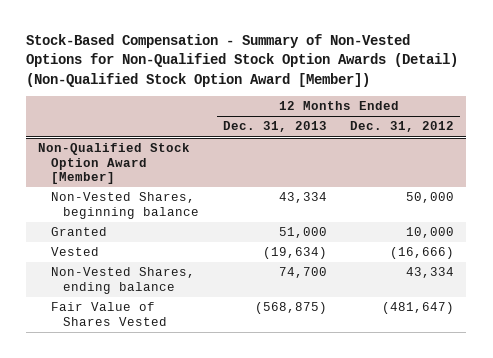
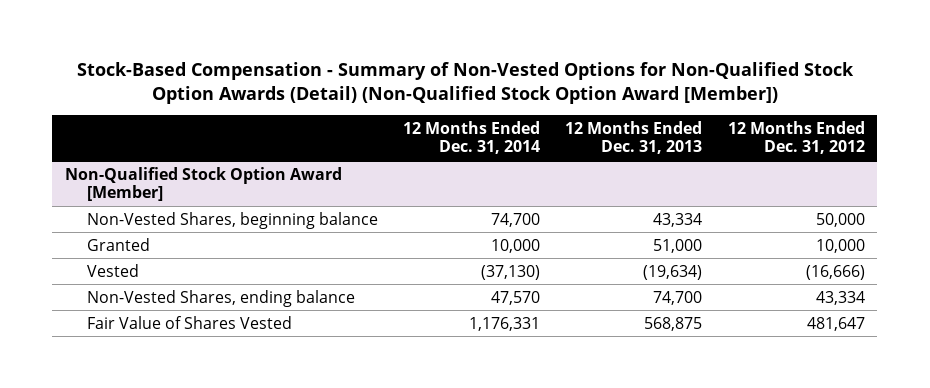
- | 12 Months Ended Dec. 31, 2013 | 12 Months Ended Dec. 31, 2012
+ | 12 Months Ended Dec. 31, 2014 | 12 Months Ended Dec. 31, 2013 | 12 Months Ended Dec. 31, 2012
@ Non-Qualified Stock Option Award [Member]
- Fair Value of Shares Vested | (568,875) | (481,647)
+ Fair Value of Shares Vested | 1,176,331 | 568,875 | 481,647

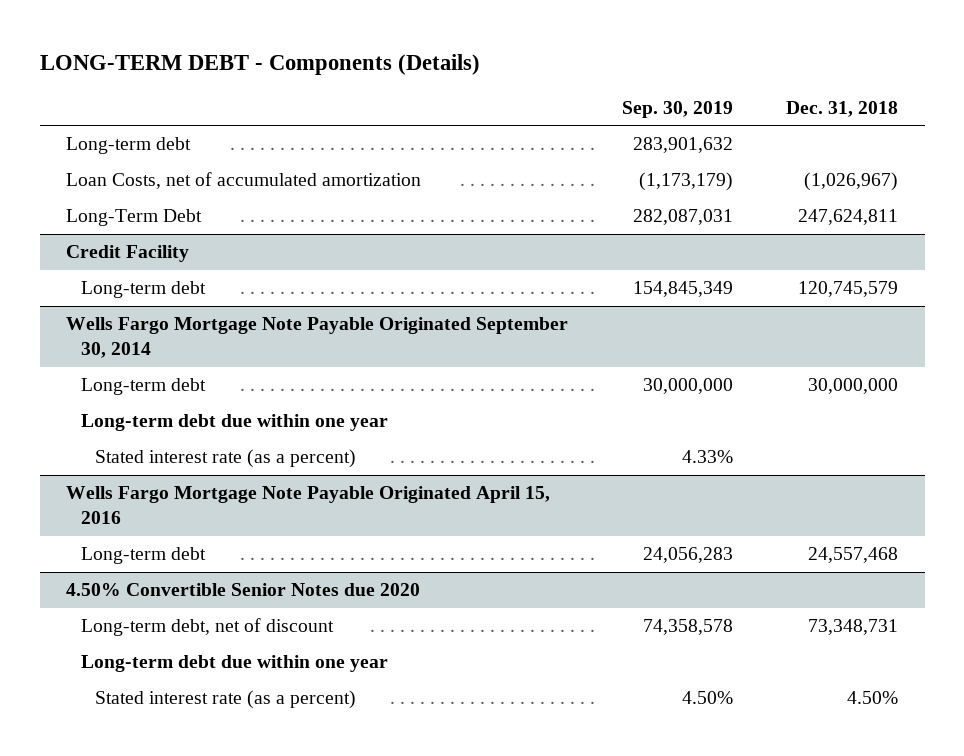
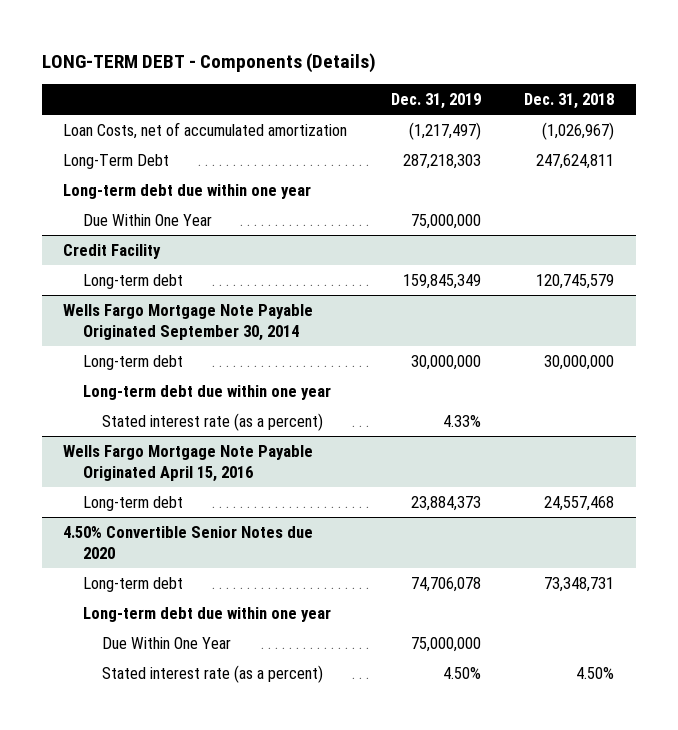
- | Sep. 30, 2019 | Dec. 31, 2018
+ | Dec. 31, 2019 | Dec. 31, 2018
- Long-term debt | 283,901,632 |
+ Long-term debt due within one year
+ Due Within One Year | 75,000,000 |
@ 4.50% Convertible Senior Notes due 2020
- Long-term debt, net of discount | 74,358,578 | 73,348,731
+ Long-term debt | 74,706,078 | 73,348,731
+ Due Within One Year | 75,000,000 |

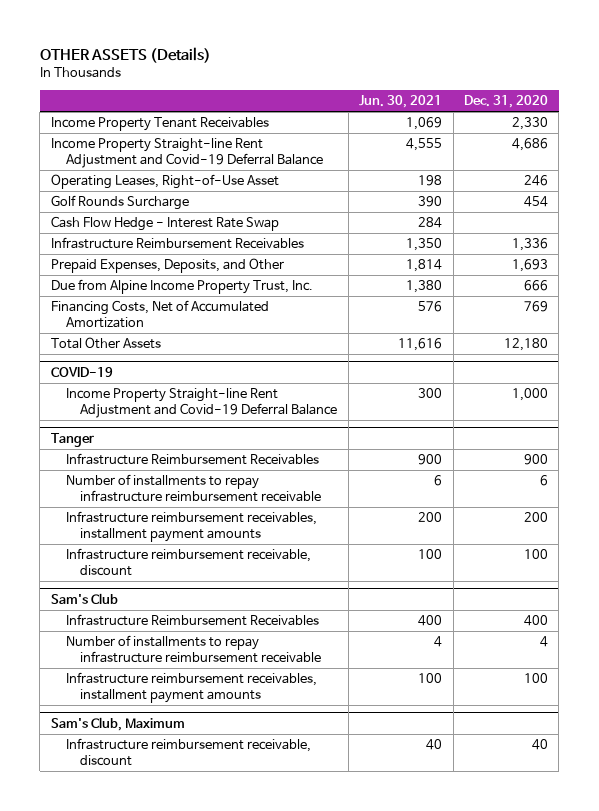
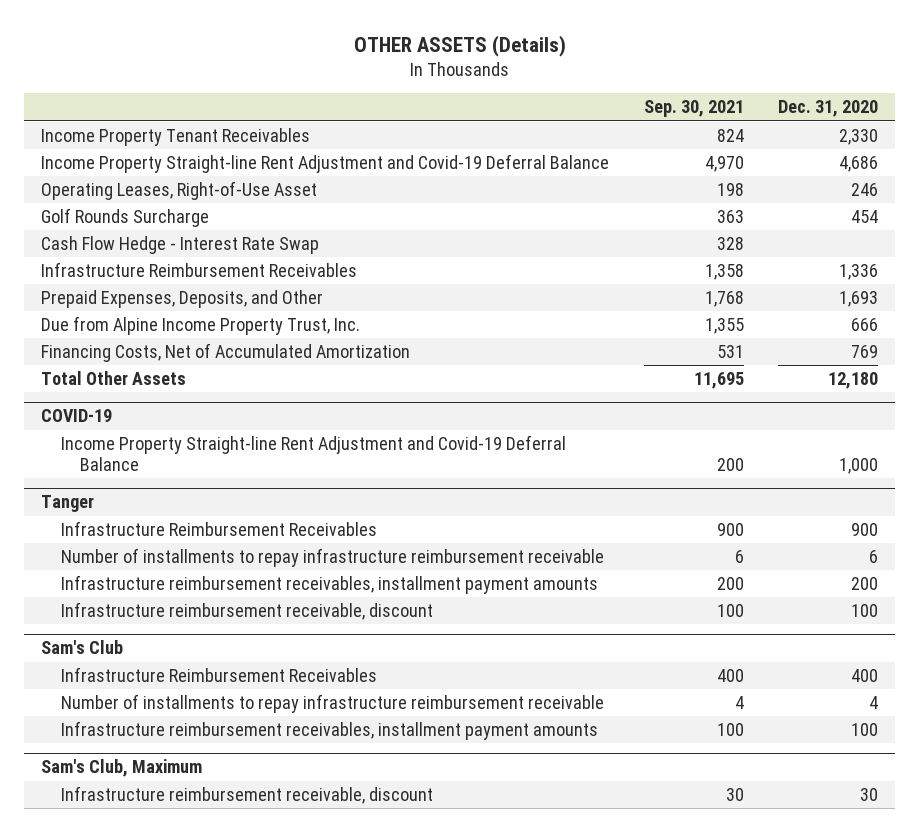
- | Jun. 30, 2021 | Dec. 31, 2020
+ | Sep. 30, 2021 | Dec. 31, 2020
@ Sam's Club, Maximum
- Infrastructure reimbursement receivable, discount | 40 | 40
+ Infrastructure reimbursement receivable, discount | 30 | 30

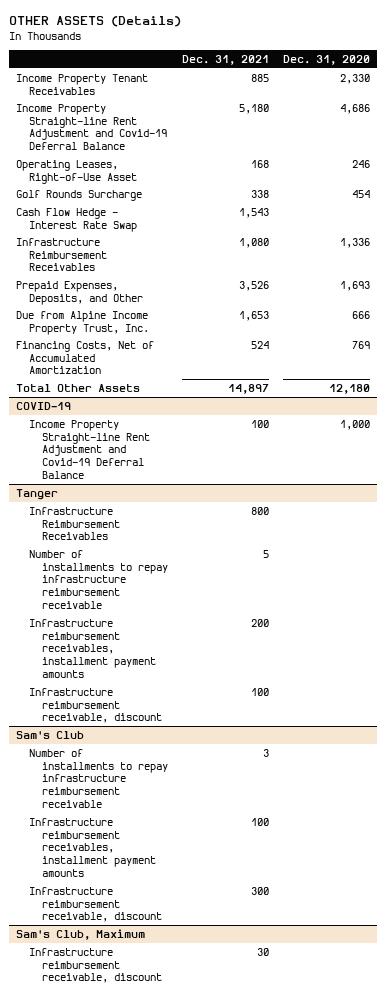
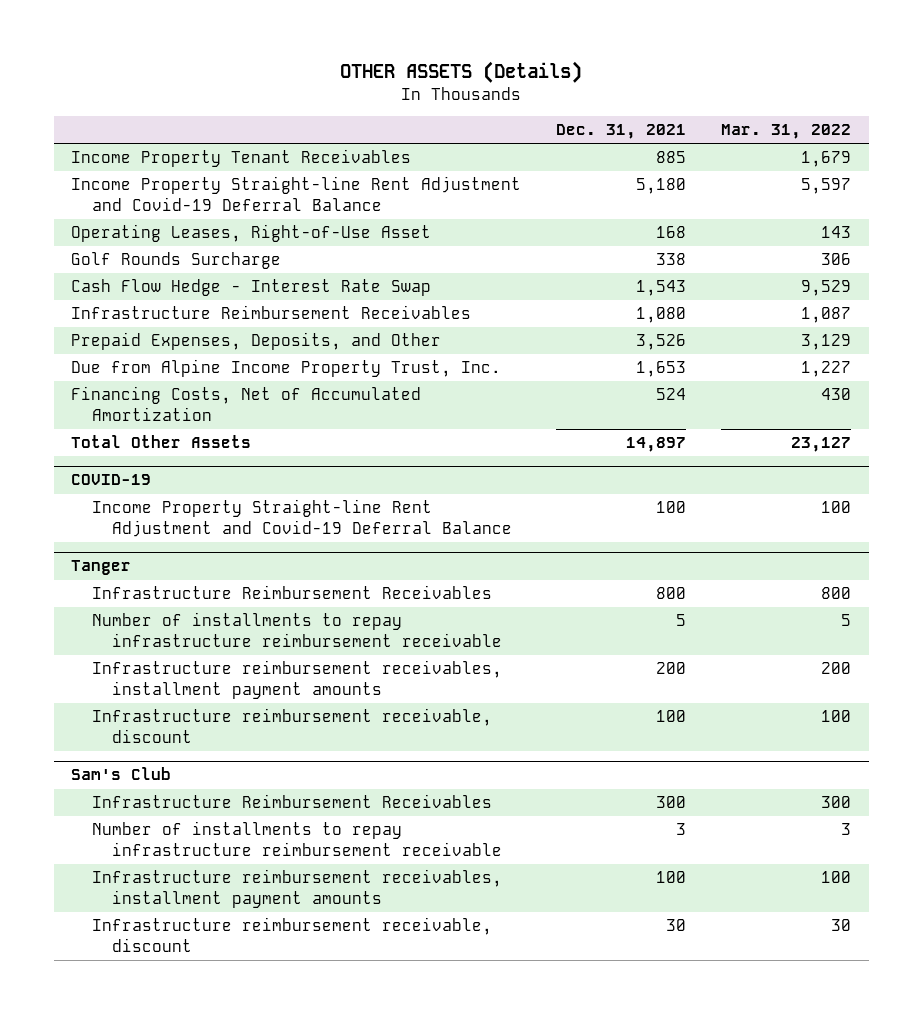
- | Dec. 31, 2021 | Dec. 31, 2020
+ | Dec. 31, 2021 | Mar. 31, 2022
@ Sam's Club
+ Infrastructure Reimbursement Receivables | 300 | 300
- Infrastructure reimbursement receivable, discount | 300 |
- Sam's Club, Maximum

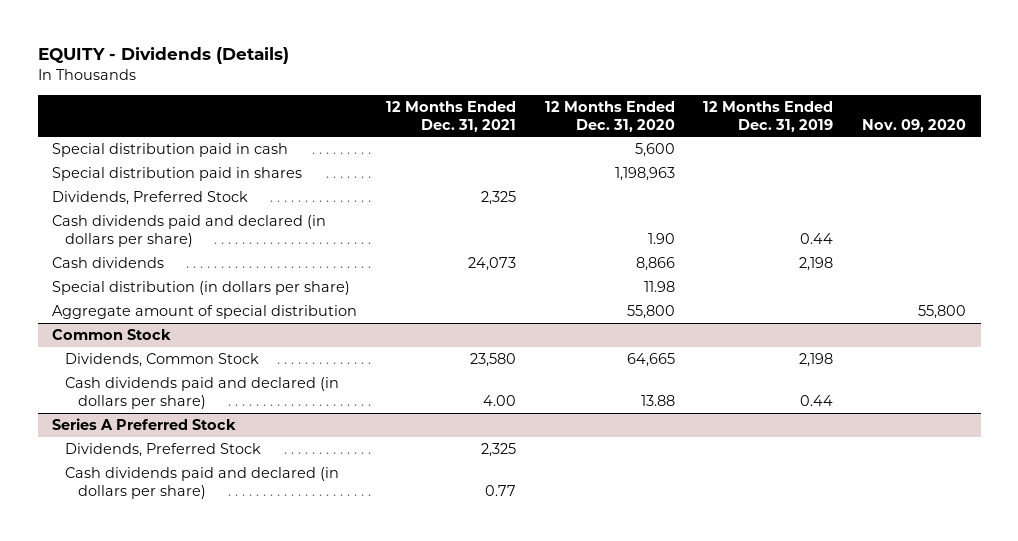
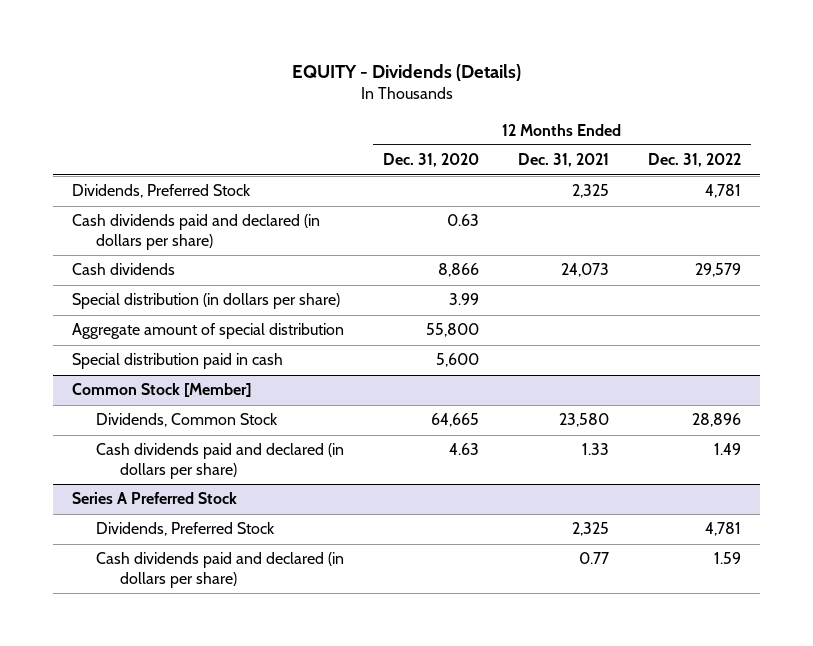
- | 12 Months Ended Dec. 31, 2021 | 12 Months Ended Dec. 31, 2020 | 12 Months Ended Dec. 31, 2019 | Nov. 09, 2020
+ | 12 Months Ended Dec. 31, 2020 | 12 Months Ended Dec. 31, 2021 | 12 Months Ended Dec. 31, 2022
- Special distribution paid in shares | | 1,198,963 | |
- Cash dividends paid and declared (in dollars per share) | | 1.90 | 0.44 |
+ Cash dividends paid and declared (in dollars per share) | 0.63 | |
- Special distribution (in dollars per share) | | 11.98 | |
+ Special distribution (in dollars per share) | 3.99 | |
- Common Stock
moved down: Special distribution paid in cash | 5,600 | |
+ Common Stock [Member]
- Cash dividends paid and declared (in dollars per share) | 4.00 | 13.88 | 0.44 |
+ Cash dividends paid and declared (in dollars per share) | 4.63 | 1.33 | 1.49

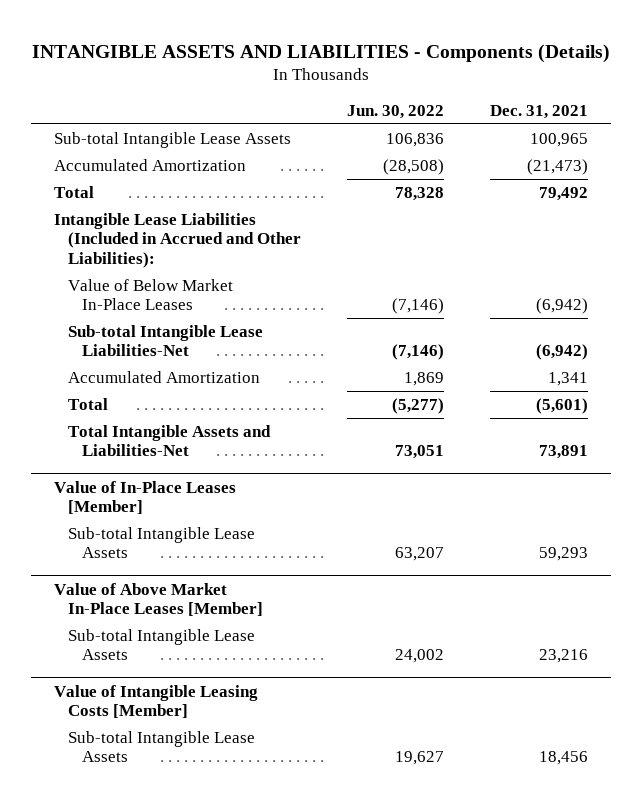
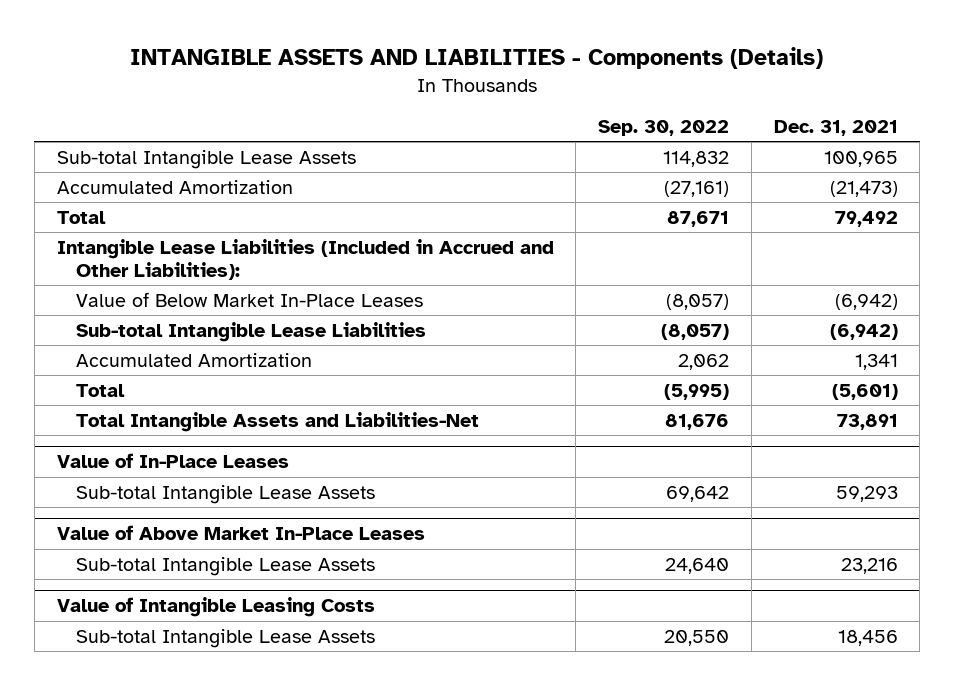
- | Jun. 30, 2022 | Dec. 31, 2021
+ | Sep. 30, 2022 | Dec. 31, 2021
- Sub-total Intangible Lease Liabilities-Net | (7,146) | (6,942)
+ Sub-total Intangible Lease Liabilities | (8,057) | (6,942)
- Value of In-Place Leases [Member]
+ Value of In-Place Leases
- Value of Above Market In-Place Leases [Member]
+ Value of Above Market In-Place Leases
- Value of Intangible Leasing Costs [Member]
+ Value of Intangible Leasing Costs

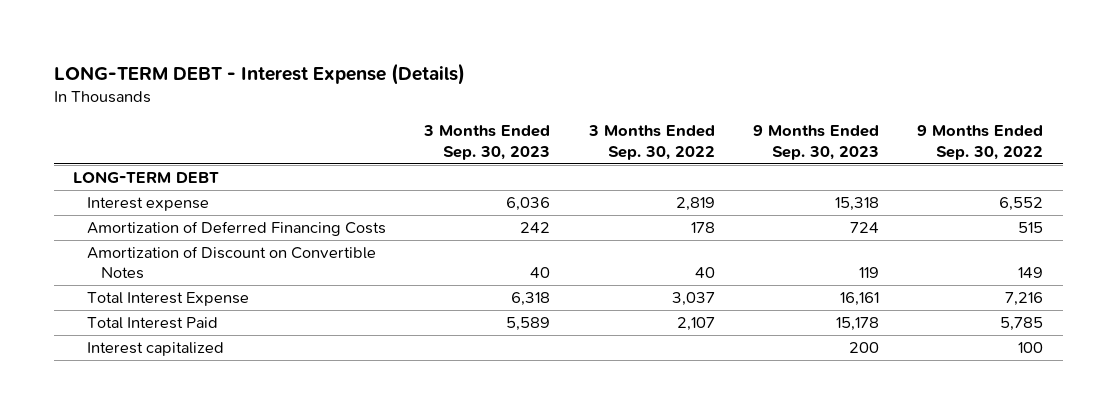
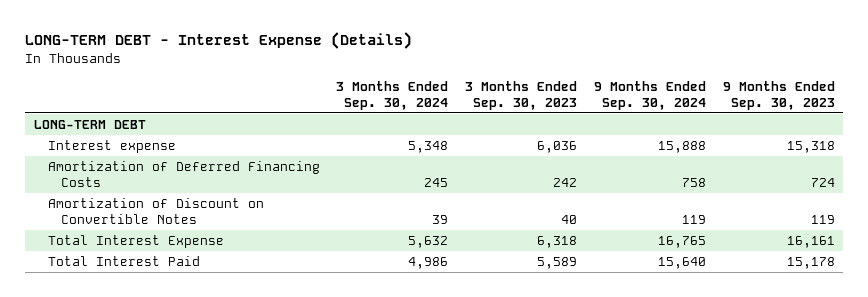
- | 3 Months Ended Sep. 30, 2023 | 3 Months Ended Sep. 30, 2022 | 9 Months Ended Sep. 30, 2023 | 9 Months Ended Sep. 30, 2022
+ | 3 Months Ended Sep. 30, 2024 | 3 Months Ended Sep. 30, 2023 | 9 Months Ended Sep. 30, 2024 | 9 Months Ended Sep. 30, 2023
- Interest capitalized | | | 200 | 100

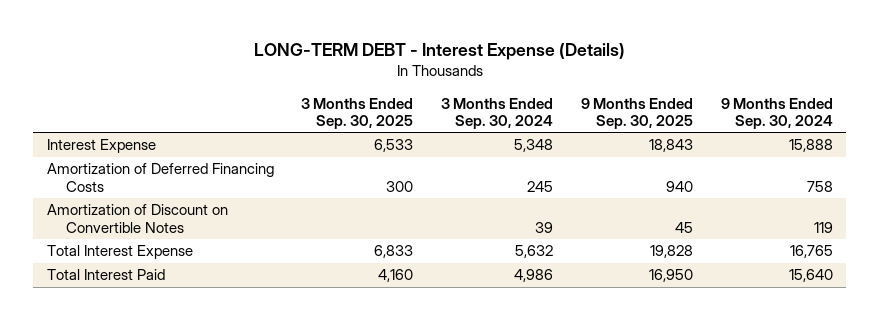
- | 3 Months Ended Sep. 30, 2024 | 3 Months Ended Sep. 30, 2023 | 9 Months Ended Sep. 30, 2024 | 9 Months Ended Sep. 30, 2023
+ | 3 Months Ended Sep. 30, 2025 | 3 Months Ended Sep. 30, 2024 | 9 Months Ended Sep. 30, 2025 | 9 Months Ended Sep. 30, 2024
- LONG-TERM DEBT
- Interest expense | 5,348 | 6,036 | 15,888 | 15,318
+ Interest Expense | 6,533 | 5,348 | 18,843 | 15,888

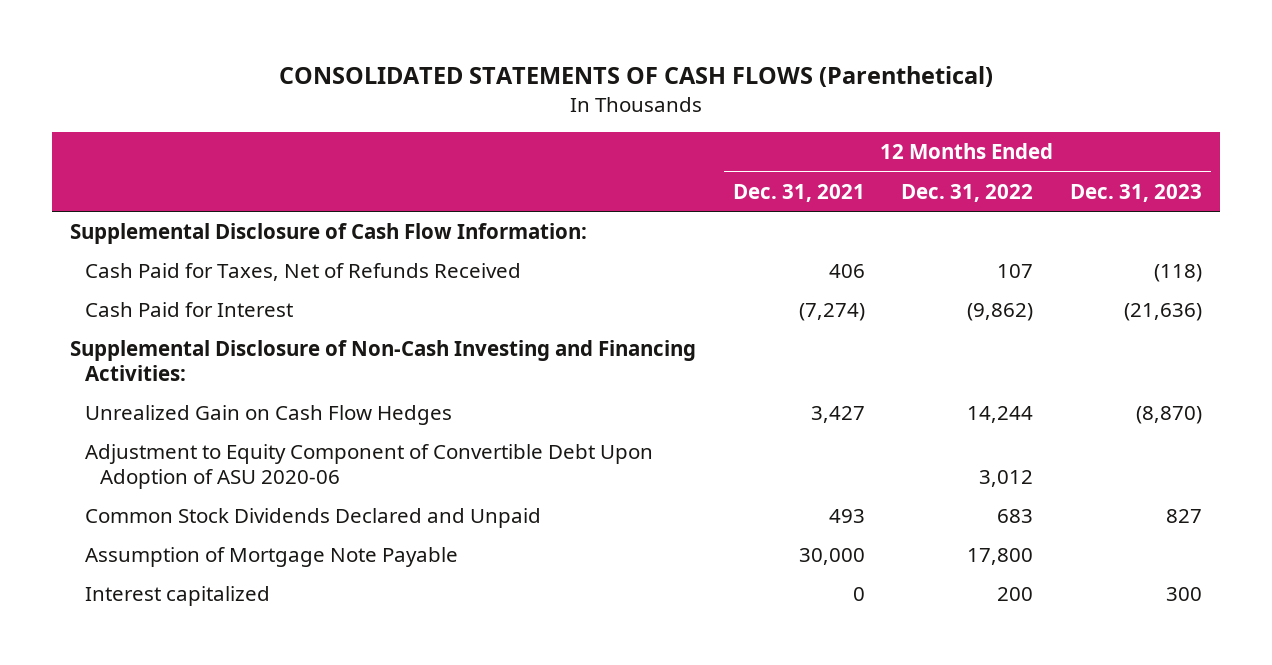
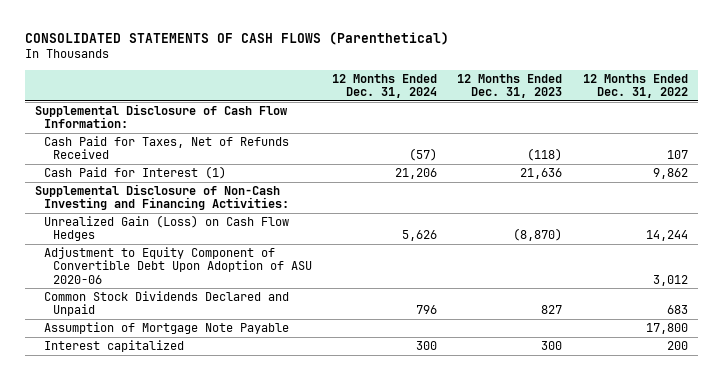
- | 12 Months Ended Dec. 31, 2021 | 12 Months Ended Dec. 31, 2022 | 12 Months Ended Dec. 31, 2023
+ | 12 Months Ended Dec. 31, 2024 | 12 Months Ended Dec. 31, 2023 | 12 Months Ended Dec. 31, 2022
- Cash Paid for Interest | (7,274) | (9,862) | (21,636)
+ Cash Paid for Interest (1) | 21,206 | 21,636 | 9,862
- Unrealized Gain on Cash Flow Hedges | 3,427 | 14,244 | (8,870)
+ Unrealized Gain (Loss) on Cash Flow Hedges | 5,626 | (8,870) | 14,244

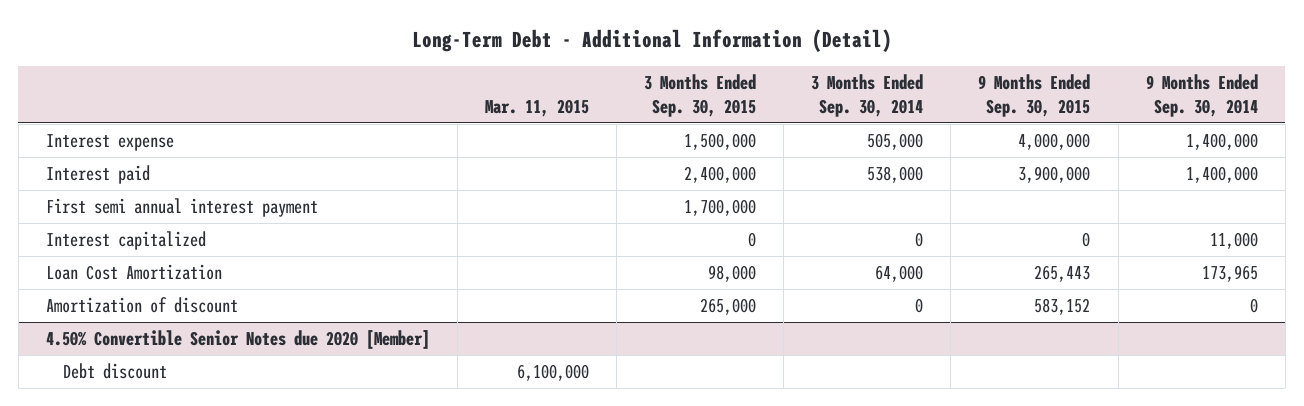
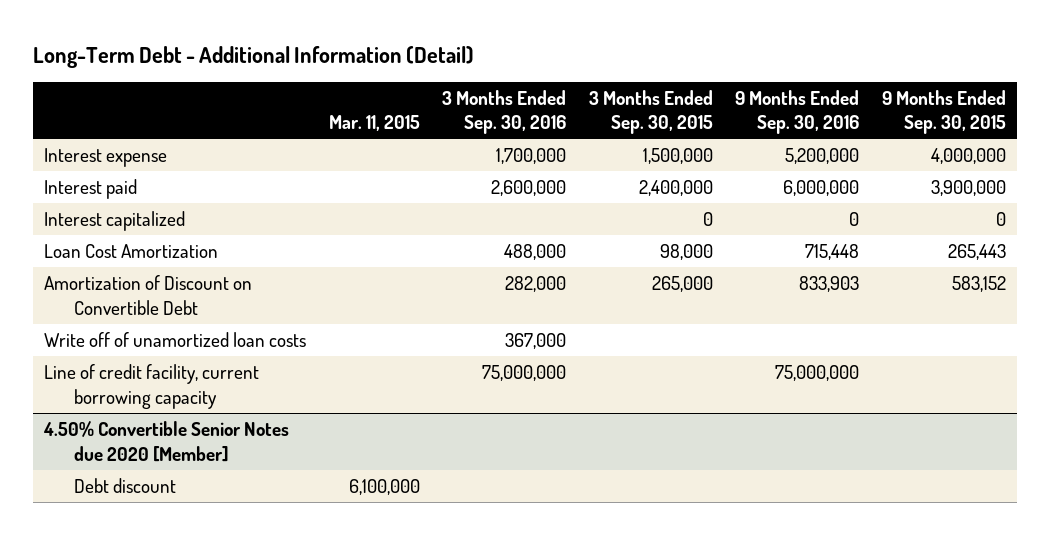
- | Mar. 11, 2015 | 3 Months Ended Sep. 30, 2015 | 3 Months Ended Sep. 30, 2014 | 9 Months Ended Sep. 30, 2015 | 9 Months Ended Sep. 30, 2014
+ | Mar. 11, 2015 | 3 Months Ended Sep. 30, 2016 | 3 Months Ended Sep. 30, 2015 | 9 Months Ended Sep. 30, 2016 | 9 Months Ended Sep. 30, 2015
- First semi annual interest payment | | 1,700,000 | | |
- Amortization of discount | | 265,000 | 0 | 583,152 | 0
+ Amortization of Discount on Convertible Debt | | 282,000 | 265,000 | 833,903 | 583,152
+ Write off of unamortized loan costs | | 367,000 | | |
+ Line of credit facility, current borrowing capacity | | 75,000,000 | | 75,000,000 |

